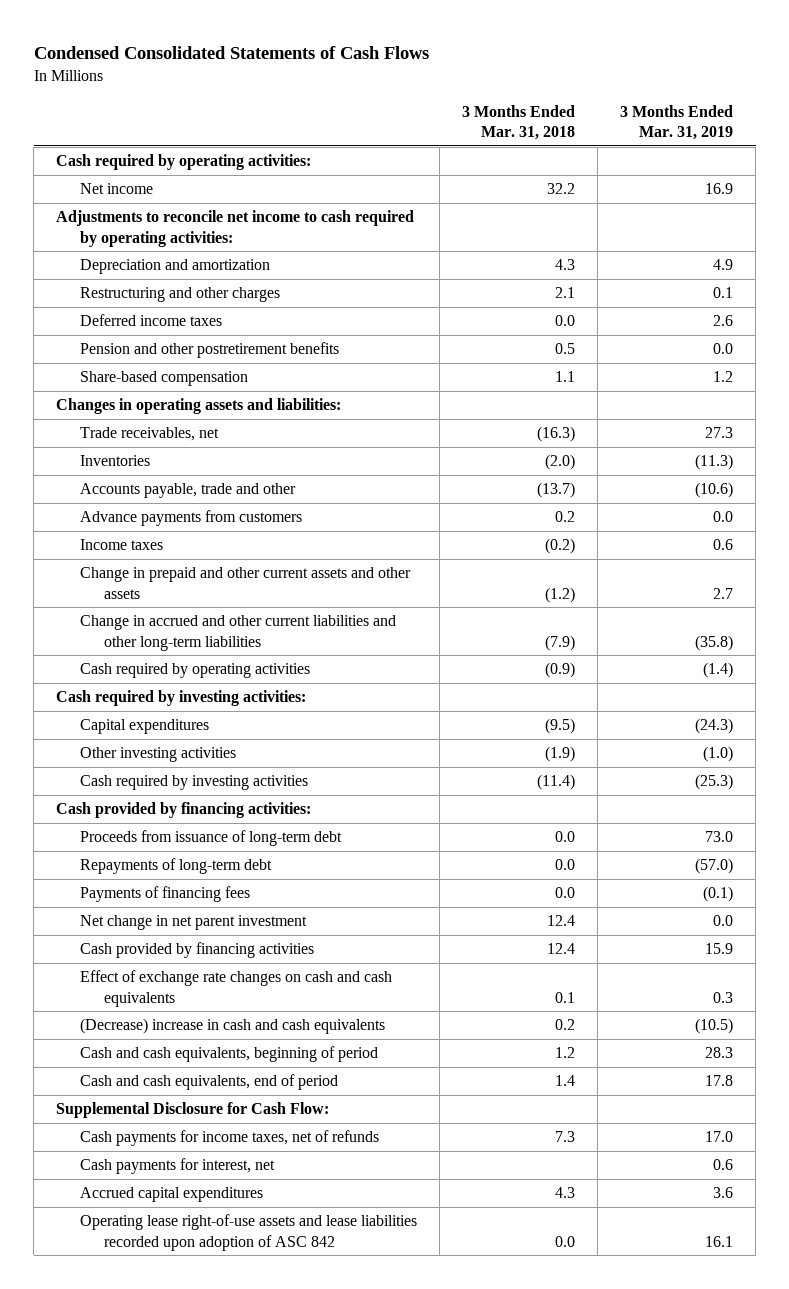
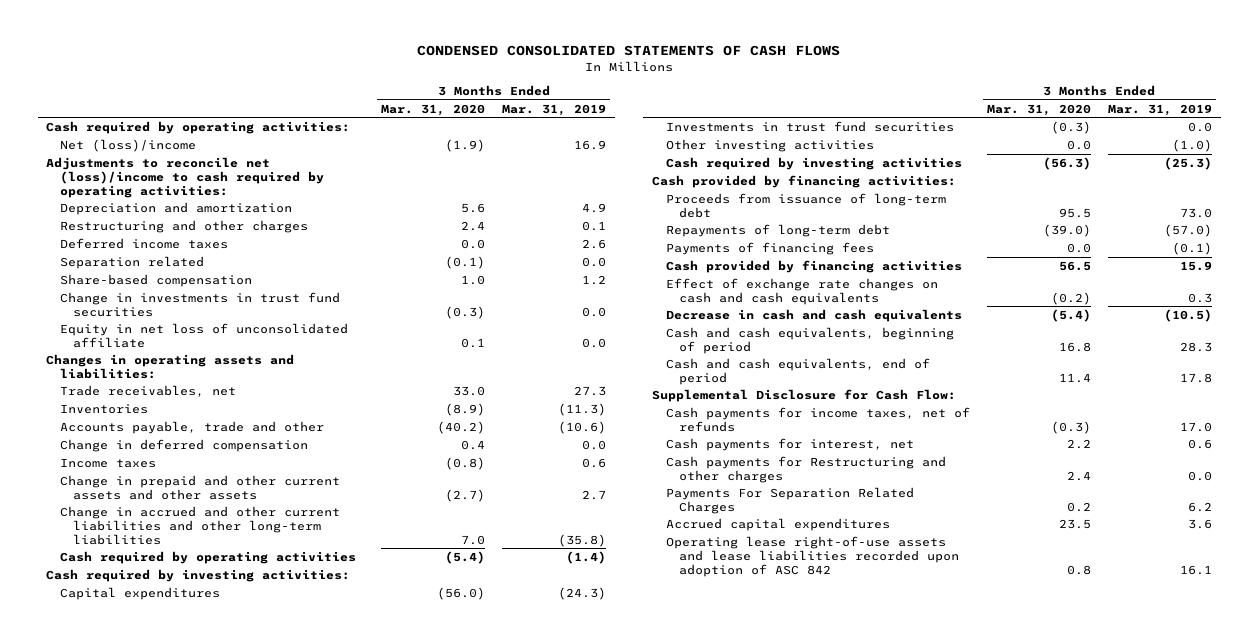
- Condensed Consolidated Statements of Cash Flows
+ CONDENSED CONSOLIDATED STATEMENTS OF CASH FLOWS
- | 3 Months Ended Mar. 31, 2018 | 3 Months Ended Mar. 31, 2019
+ | 3 Months Ended Mar. 31, 2020 | 3 Months Ended Mar. 31, 2019
- Net income | 32.2 | 16.9
- Adjustments to reconcile net income to cash required by operating activities:
+ Net (loss)/income | (1.9) | 16.9
+ Adjustments to reconcile net (loss)/income to cash required by operating activities:
- Pension and other postretirement benefits | 0.5 | 0.0
+ Separation related | (0.1) | 0.0
+ Change in investments in trust fund securities | (0.3) | 0.0
+ Equity in net loss of unconsolidated affiliate | 0.1 | 0.0
- Advance payments from customers | 0.2 | 0.0
+ Change in deferred compensation | 0.4 | 0.0
+ Investments in trust fund securities | (0.3) | 0.0
- Net change in net parent investment | 12.4 | 0.0
- (Decrease) increase in cash and cash equivalents | 0.2 | (10.5)
+ Decrease in cash and cash equivalents | (5.4) | (10.5)
+ Cash payments for Restructuring and other charges | 2.4 | 0.0
+ Payments For Separation Related Charges | 0.2 | 6.2

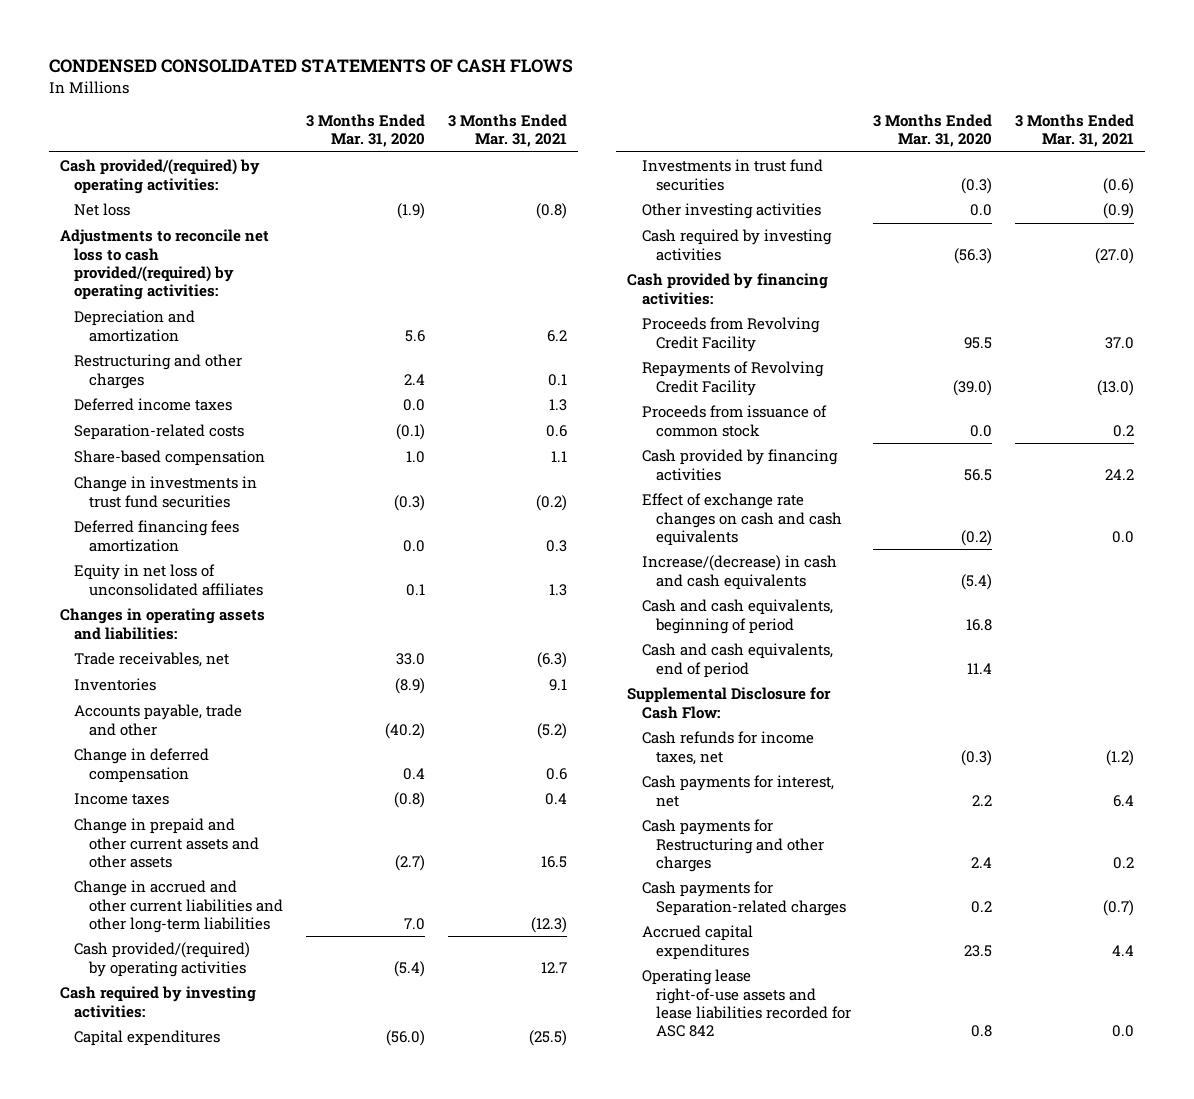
- | 3 Months Ended Mar. 31, 2020 | 3 Months Ended Mar. 31, 2019
+ | 3 Months Ended Mar. 31, 2020 | 3 Months Ended Mar. 31, 2021
- Cash required by operating activities:
- Net (loss)/income | (1.9) | 16.9
- Adjustments to reconcile net (loss)/income to cash required by operating activities:
+ Cash provided/(required) by operating activities:
+ Net loss | (1.9) | (0.8)
+ Adjustments to reconcile net loss to cash provided/(required) by operating activities:
- Separation related | (0.1) | 0.0
+ Separation-related costs | (0.1) | 0.6
- Equity in net loss of unconsolidated affiliate | 0.1 | 0.0
+ Deferred financing fees amortization | 0.0 | 0.3
+ Equity in net loss of unconsolidated affiliates | 0.1 | 1.3
- Cash required by operating activities | (5.4) | (1.4)
+ Cash provided/(required) by operating activities | (5.4) | 12.7
- Proceeds from issuance of long-term debt | 95.5 | 73.0
- Repayments of long-term debt | (39.0) | (57.0)
- Payments of financing fees | 0.0 | (0.1)
+ Proceeds from Revolving Credit Facility | 95.5 | 37.0
+ Repayments of Revolving Credit Facility | (39.0) | (13.0)
+ Proceeds from issuance of common stock | 0.0 | 0.2
- Decrease in cash and cash equivalents | (5.4) | (10.5)
+ Increase/(decrease) in cash and cash equivalents | (5.4) |
- Cash payments for income taxes, net of refunds | (0.3) | 17.0
+ Cash refunds for income taxes, net | (0.3) | (1.2)
- Payments For Separation Related Charges | 0.2 | 6.2
+ Cash payments for Separation-related charges | 0.2 | (0.7)
- Operating lease right-of-use assets and lease liabilities recorded upon adoption of ASC 842 | 0.8 | 16.1
+ Operating lease right-of-use assets and lease liabilities recorded for ASC 842 | 0.8 | 0.0

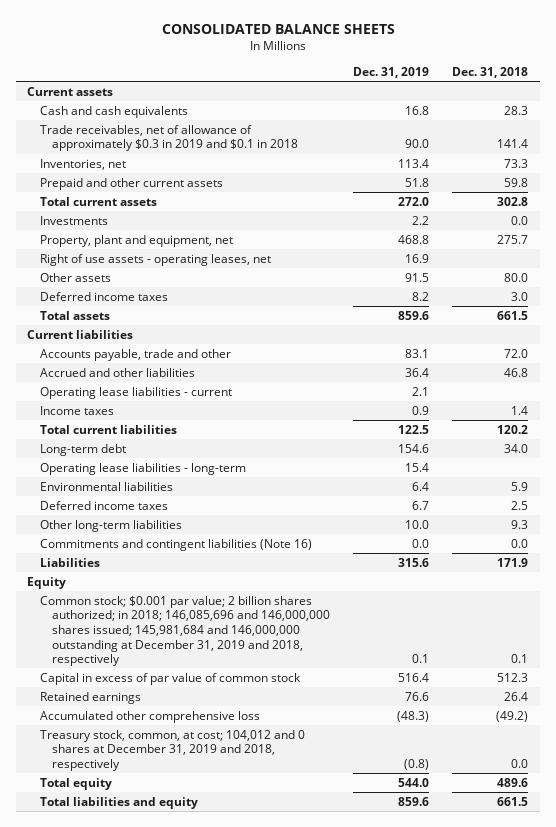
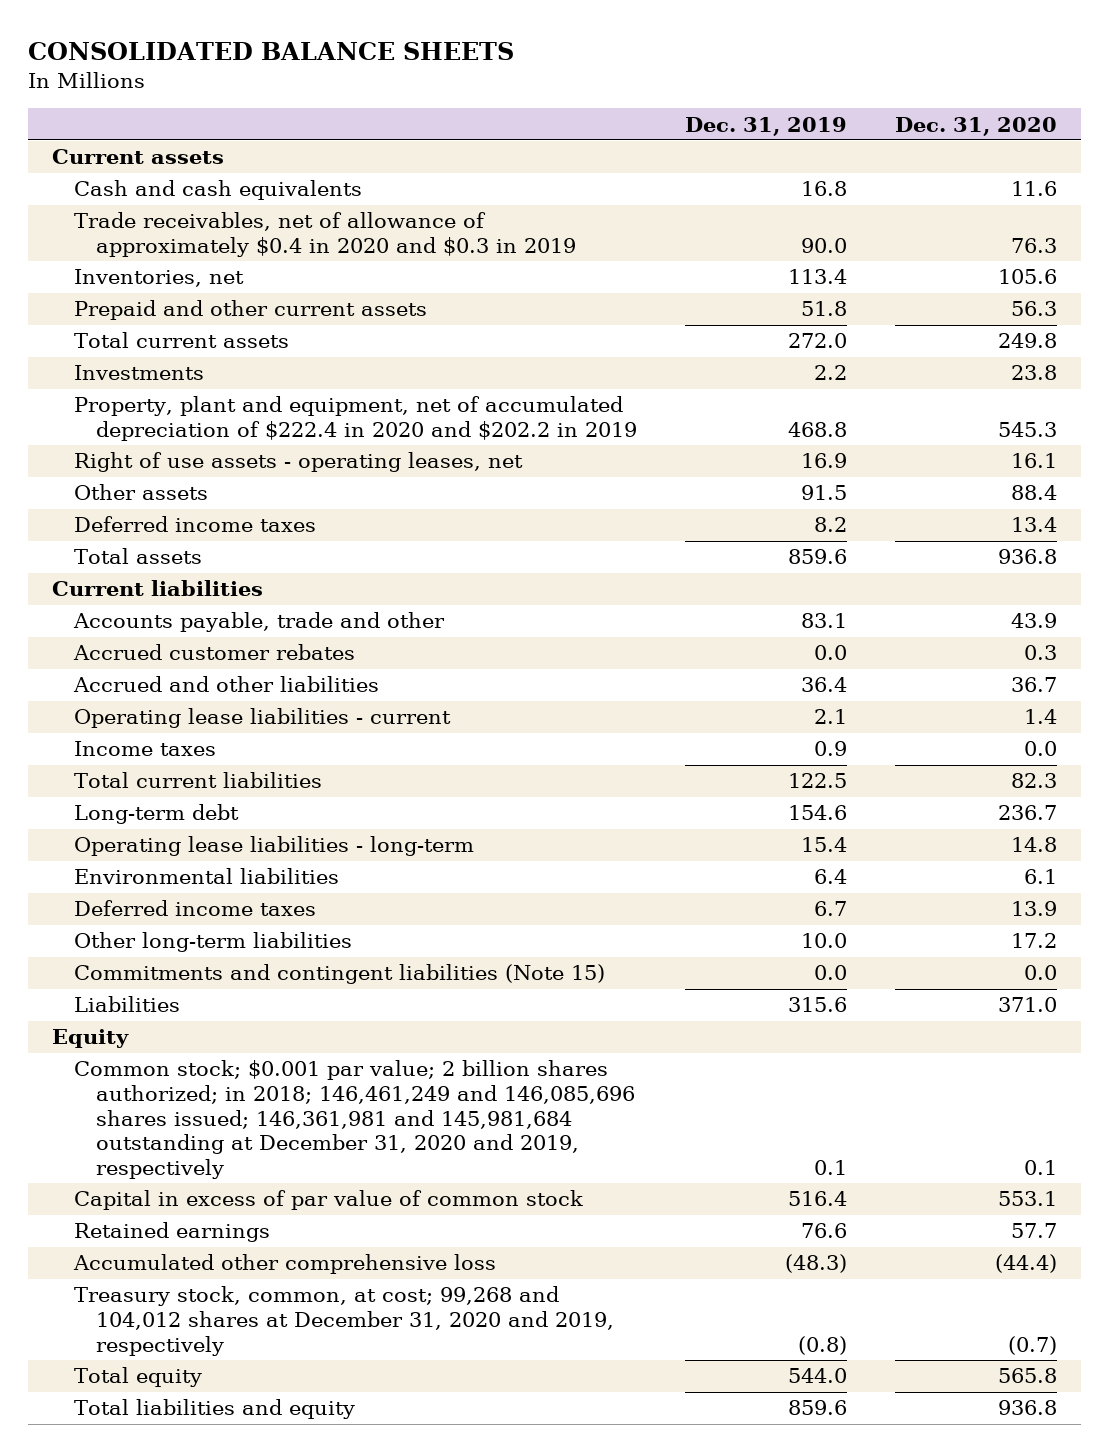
- | Dec. 31, 2019 | Dec. 31, 2018
+ | Dec. 31, 2019 | Dec. 31, 2020
- Trade receivables, net of allowance of approximately $0.3 in 2019 and $0.1 in 2018 | 90.0 | 141.4
+ Trade receivables, net of allowance of approximately $0.4 in 2020 and $0.3 in 2019 | 90.0 | 76.3
- Property, plant and equipment, net | 468.8 | 275.7
+ Property, plant and equipment, net of accumulated depreciation of $222.4 in 2020 and $202.2 in 2019 | 468.8 | 545.3
+ Accrued customer rebates | 0.0 | 0.3
- Commitments and contingent liabilities (Note 16) | 0.0 | 0.0
+ Commitments and contingent liabilities (Note 15) | 0.0 | 0.0
- Common stock; $0.001 par value; 2 billion shares authorized; in 2018; 146,085,696 and 146,000,000 shares issued; 145,981,684 and 146,000,000 outstanding at December 31, 2019 and 2018, respectively | 0.1 | 0.1
+ Common stock; $0.001 par value; 2 billion shares authorized; in 2018; 146,461,249 and 146,085,696 shares issued; 146,361,981 and 145,981,684 outstanding at December 31, 2020 and 2019, respectively | 0.1 | 0.1
- Treasury stock, common, at cost; 104,012 and 0 shares at December 31, 2019 and 2018, respectively | (0.8) | 0.0
+ Treasury stock, common, at cost; 99,268 and 104,012 shares at December 31, 2020 and 2019, respectively | (0.8) | (0.7)

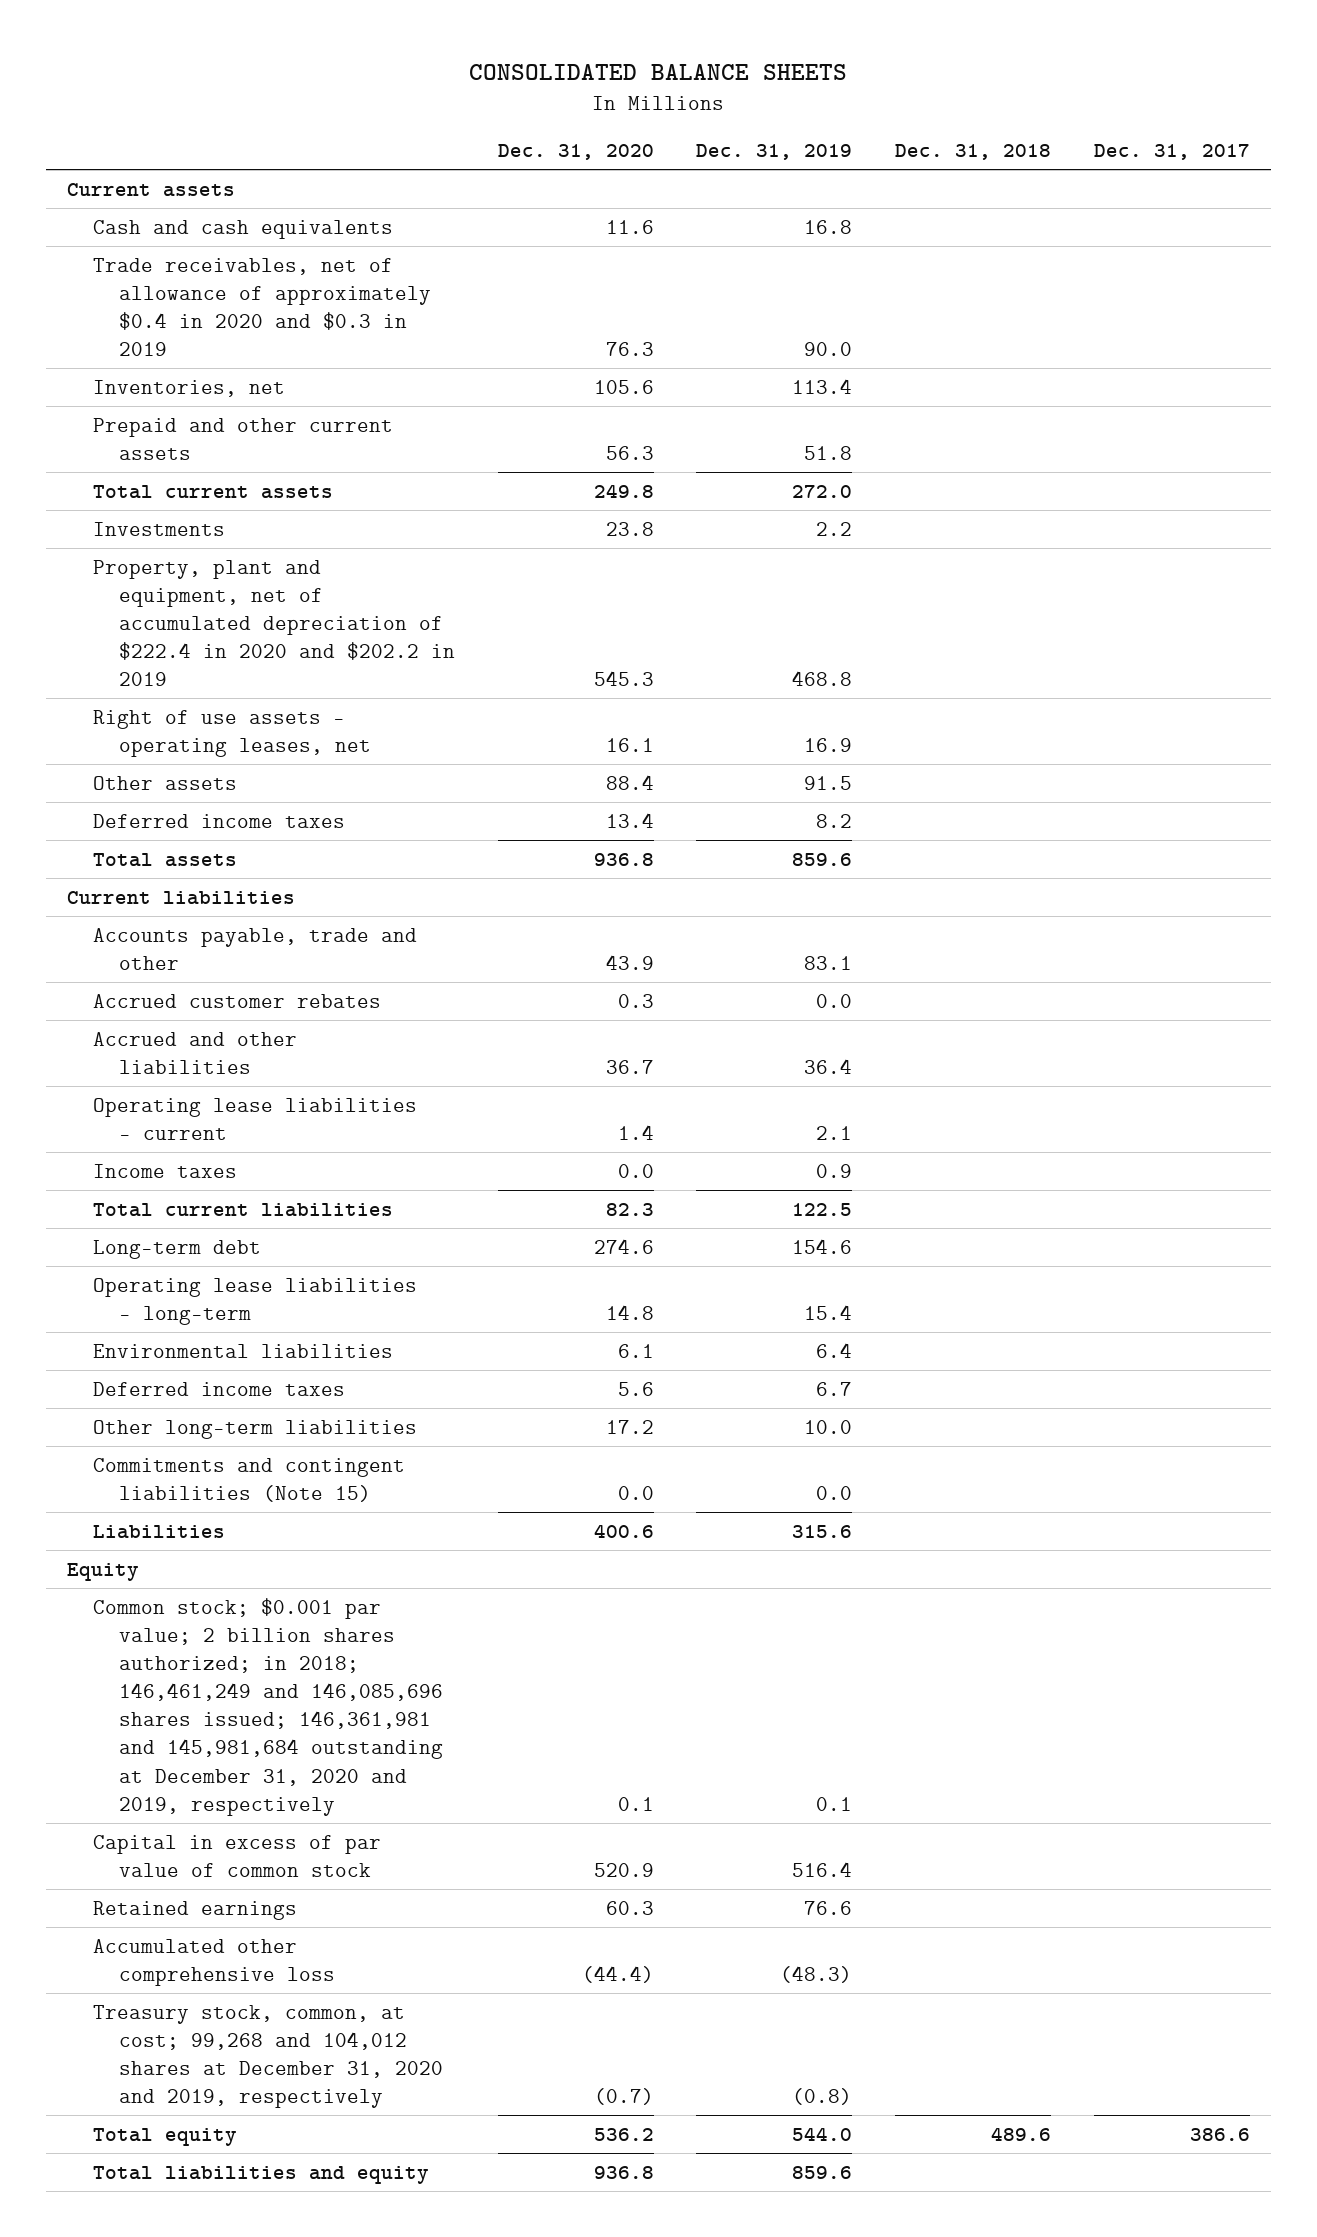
- | Dec. 31, 2019 | Dec. 31, 2020
+ | Dec. 31, 2020 | Dec. 31, 2019 | Dec. 31, 2018 | Dec. 31, 2017
- Long-term debt | 154.6 | 236.7
+ Long-term debt | 274.6 | 154.6 | |
- Deferred income taxes | 6.7 | 13.9
+ Deferred income taxes | 5.6 | 6.7 | |
- Liabilities | 315.6 | 371.0
+ Liabilities | 400.6 | 315.6 | |
- Capital in excess of par value of common stock | 516.4 | 553.1
- Retained earnings | 76.6 | 57.7
+ Capital in excess of par value of common stock | 520.9 | 516.4 | |
+ Retained earnings | 60.3 | 76.6 | |
- Total equity | 544.0 | 565.8
+ Total equity | 536.2 | 544.0 | 489.6 | 386.6

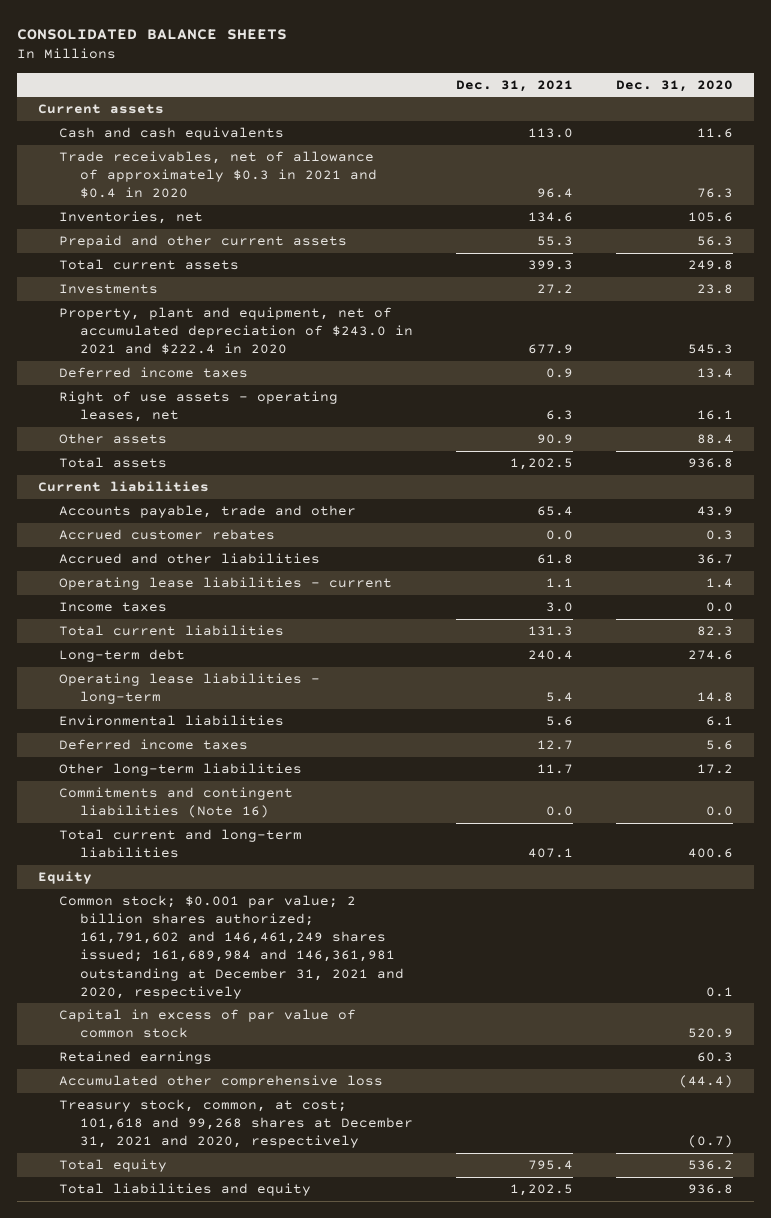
- | Dec. 31, 2020 | Dec. 31, 2019 | Dec. 31, 2018 | Dec. 31, 2017
+ | Dec. 31, 2021 | Dec. 31, 2020
- Trade receivables, net of allowance of approximately $0.4 in 2020 and $0.3 in 2019 | 76.3 | 90.0 | |
+ Trade receivables, net of allowance of approximately $0.3 in 2021 and $0.4 in 2020 | 96.4 | 76.3
- Property, plant and equipment, net of accumulated depreciation of $222.4 in 2020 and $202.2 in 2019 | 545.3 | 468.8 | |
+ Property, plant and equipment, net of accumulated depreciation of $243.0 in 2021 and $222.4 in 2020 | 677.9 | 545.3
moved up: Deferred income taxes | 0.9 | 13.4
- Commitments and contingent liabilities (Note 15) | 0.0 | 0.0 | |
- Liabilities | 400.6 | 315.6 | |
+ Commitments and contingent liabilities (Note 16) | 0.0 | 0.0
+ Total current and long-term liabilities | 407.1 | 400.6
- Common stock; $0.001 par value; 2 billion shares authorized; in 2018; 146,461,249 and 146,085,696 shares issued; 146,361,981 and 145,981,684 outstanding at December 31, 2020 and 2019, respectively | 0.1 | 0.1 | |
+ Common stock; $0.001 par value; 2 billion shares authorized; 161,791,602 and 146,461,249 shares issued; 161,689,984 and 146,361,981 outstanding at December 31, 2021 and 2020, respectively | | 0.1
- Treasury stock, common, at cost; 99,268 and 104,012 shares at December 31, 2020 and 2019, respectively | (0.7) | (0.8) | |
+ Treasury stock, common, at cost; 101,618 and 99,268 shares at December 31, 2021 and 2020, respectively | | (0.7)

